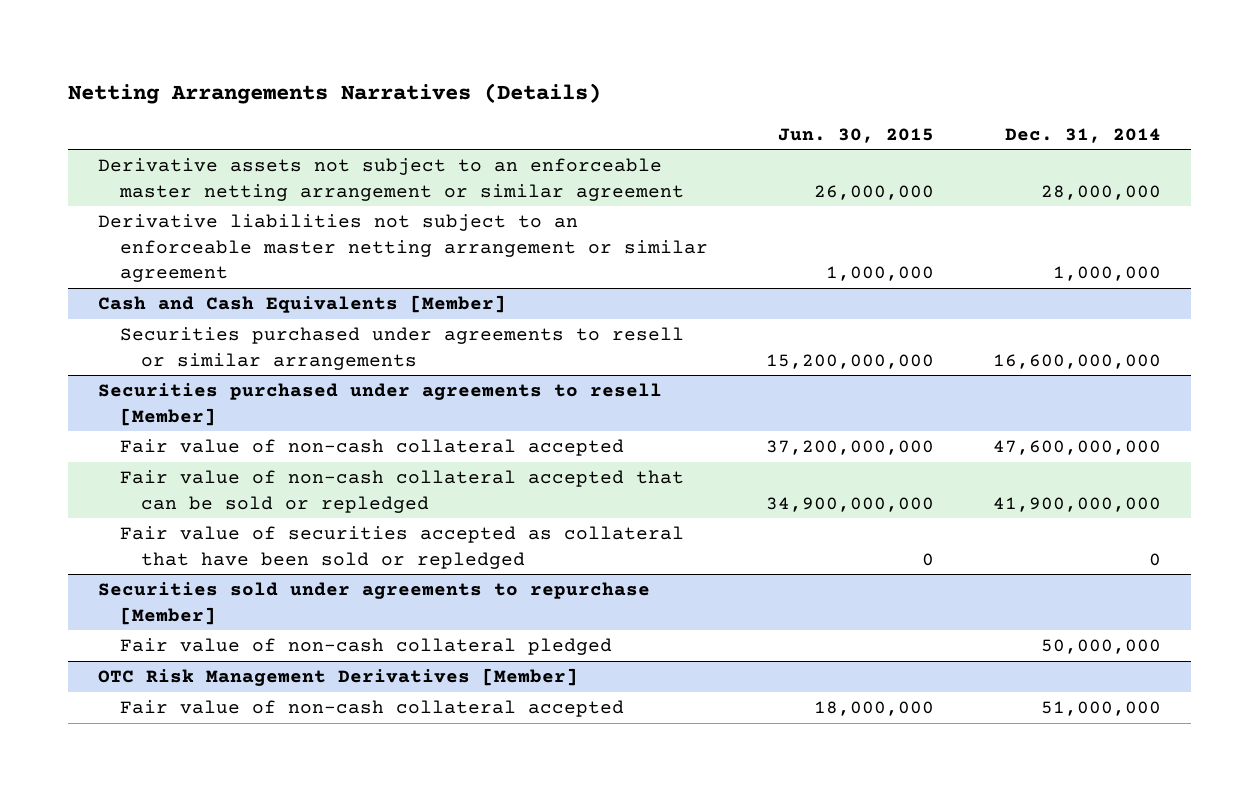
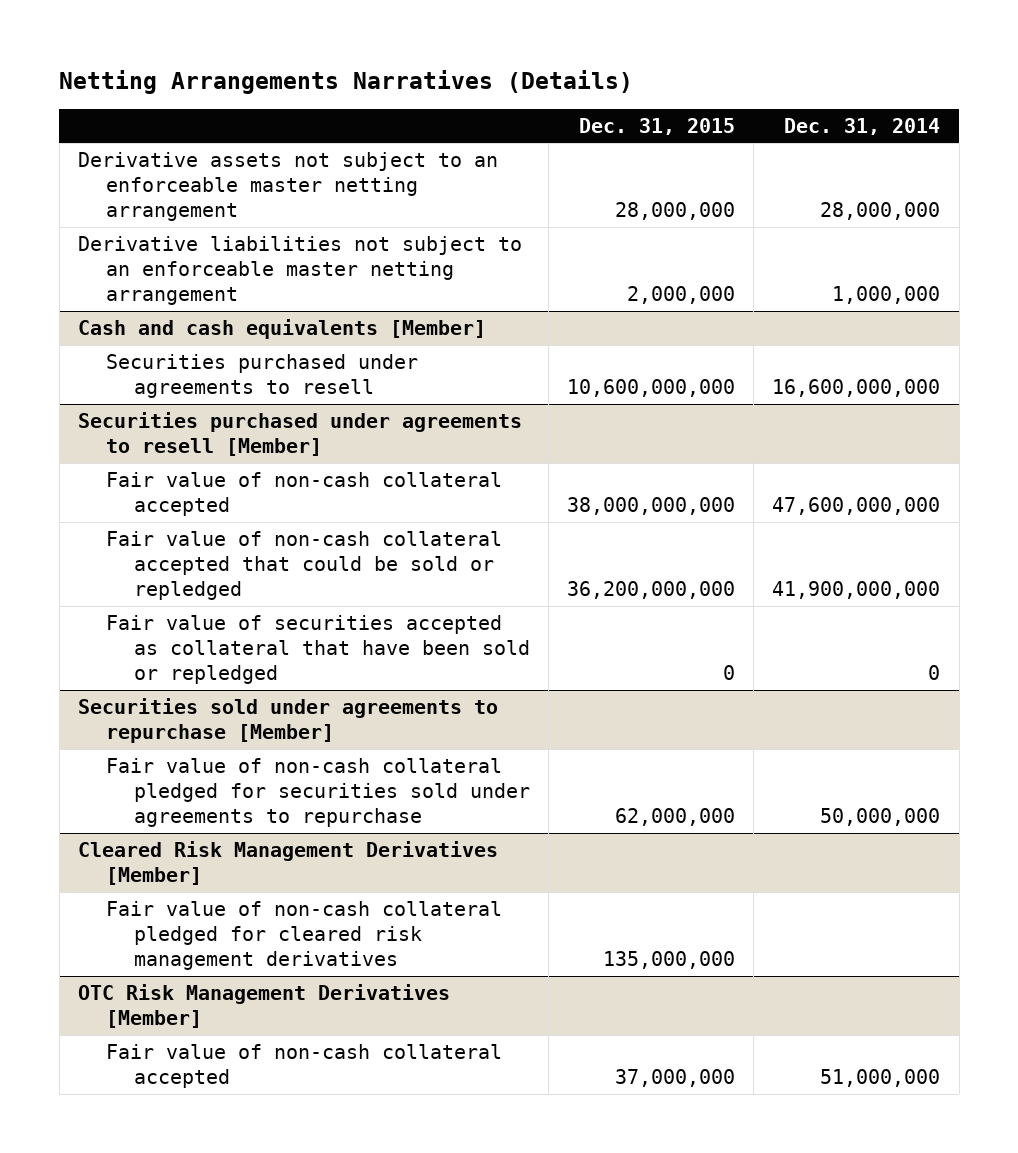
- | Jun. 30, 2015 | Dec. 31, 2014
+ | Dec. 31, 2015 | Dec. 31, 2014
- Derivative assets not subject to an enforceable master netting arrangement or similar agreement | 26,000,000 | 28,000,000
- Derivative liabilities not subject to an enforceable master netting arrangement or similar agreement | 1,000,000 | 1,000,000
- Cash and Cash Equivalents [Member]
- Securities purchased under agreements to resell or similar arrangements | 15,200,000,000 | 16,600,000,000
+ Derivative assets not subject to an enforceable master netting arrangement | 28,000,000 | 28,000,000
+ Derivative liabilities not subject to an enforceable master netting arrangement | 2,000,000 | 1,000,000
+ Cash and cash equivalents [Member]
+ Securities purchased under agreements to resell | 10,600,000,000 | 16,600,000,000
@ Securities purchased under agreements to resell [Member]
- Fair value of non-cash collateral accepted that can be sold or repledged | 34,900,000,000 | 41,900,000,000
+ Fair value of non-cash collateral accepted that could be sold or repledged | 36,200,000,000 | 41,900,000,000
@ Securities sold under agreements to repurchase [Member]
- Fair value of non-cash collateral pledged | | 50,000,000
+ Fair value of non-cash collateral pledged for securities sold under agreements to repurchase | 62,000,000 | 50,000,000
+ Cleared Risk Management Derivatives [Member]
+ Fair value of non-cash collateral pledged for cleared risk management derivatives | 135,000,000 |

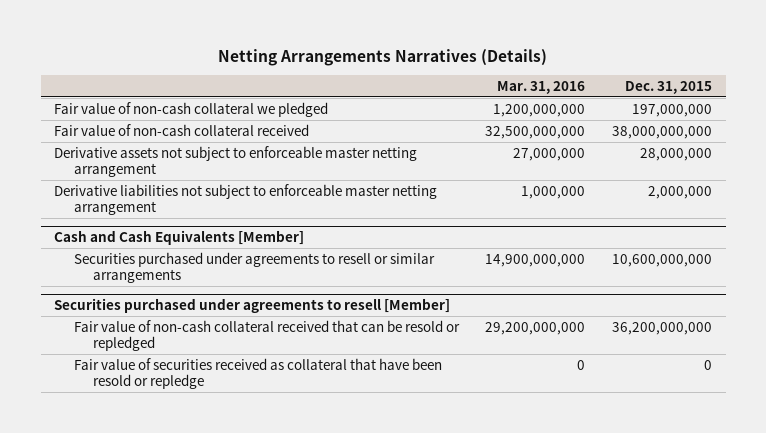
- | Dec. 31, 2015 | Dec. 31, 2014
+ | Mar. 31, 2016 | Dec. 31, 2015
- Derivative assets not subject to an enforceable master netting arrangement | 28,000,000 | 28,000,000
- Derivative liabilities not subject to an enforceable master netting arrangement | 2,000,000 | 1,000,000
- Cash and cash equivalents [Member]
- Securities purchased under agreements to resell | 10,600,000,000 | 16,600,000,000
+ Fair value of non-cash collateral we pledged | 1,200,000,000 | 197,000,000
+ Fair value of non-cash collateral received | 32,500,000,000 | 38,000,000,000
+ Derivative assets not subject to enforceable master netting arrangement | 27,000,000 | 28,000,000
+ Derivative liabilities not subject to enforceable master netting arrangement | 1,000,000 | 2,000,000
+ Cash and Cash Equivalents [Member]
+ Securities purchased under agreements to resell or similar arrangements | 14,900,000,000 | 10,600,000,000
@ Securities purchased under agreements to resell [Member]
- Fair value of non-cash collateral accepted | 38,000,000,000 | 47,600,000,000
- Fair value of non-cash collateral accepted that could be sold or repledged | 36,200,000,000 | 41,900,000,000
- Fair value of securities accepted as collateral that have been sold or repledged | 0 | 0
- Securities sold under agreements to repurchase [Member]
- Fair value of non-cash collateral pledged for securities sold under agreements to repurchase | 62,000,000 | 50,000,000
- Cleared Risk Management Derivatives [Member]
- Fair value of non-cash collateral pledged for cleared risk management derivatives | 135,000,000 |
- OTC Risk Management Derivatives [Member]
- Fair value of non-cash collateral accepted | 37,000,000 | 51,000,000
@ Securities purchased under agreements to resell [Member]
+ Fair value of non-cash collateral received that can be resold or repledged | 29,200,000,000 | 36,200,000,000
+ Fair value of securities received as collateral that have been resold or repledge | 0 | 0

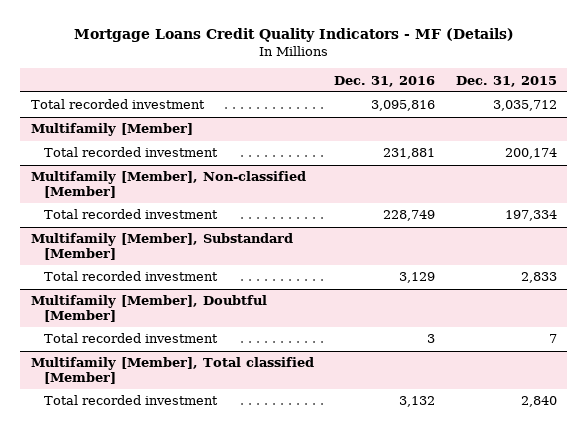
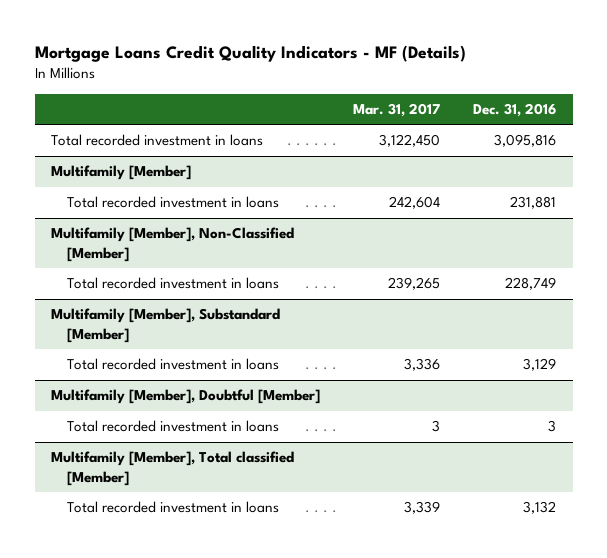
- | Dec. 31, 2016 | Dec. 31, 2015
+ | Mar. 31, 2017 | Dec. 31, 2016
- Total recorded investment | 3,095,816 | 3,035,712
+ Total recorded investment in loans | 3,122,450 | 3,095,816
@ Multifamily [Member]
- Total recorded investment | 231,881 | 200,174
- Multifamily [Member], Non-classified [Member]
- Total recorded investment | 228,749 | 197,334
@ Multifamily [Member]
+ Total recorded investment in loans | 242,604 | 231,881
+ Multifamily [Member], Non-Classified [Member]
+ Total recorded investment in loans | 239,265 | 228,749
@ Multifamily [Member], Substandard [Member]
- Total recorded investment | 3,129 | 2,833
+ Total recorded investment in loans | 3,336 | 3,129
@ Multifamily [Member], Doubtful [Member]
- Total recorded investment | 3 | 7
+ Total recorded investment in loans | 3 | 3
@ Multifamily [Member], Total classified [Member]
- Total recorded investment | 3,132 | 2,840
+ Total recorded investment in loans | 3,339 | 3,132

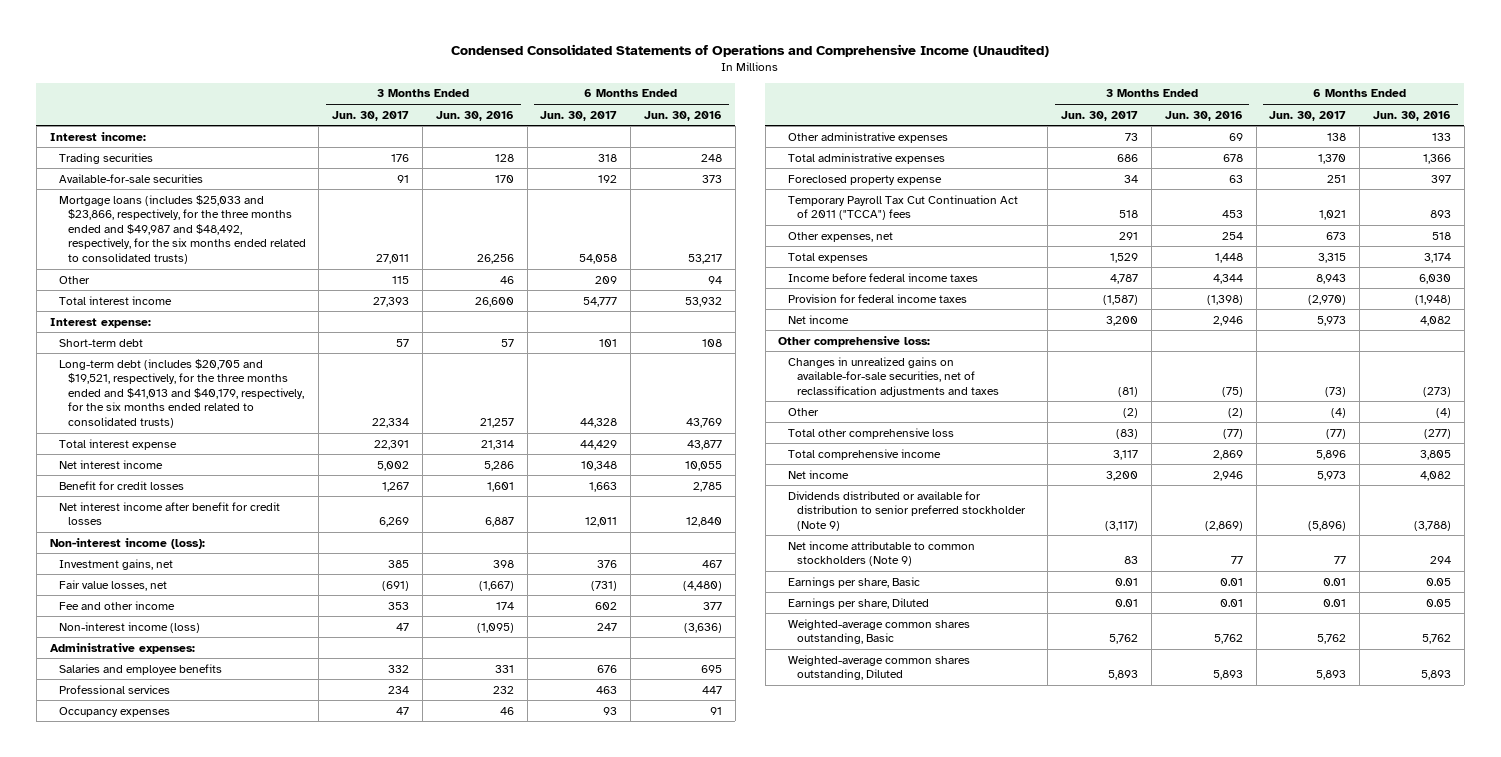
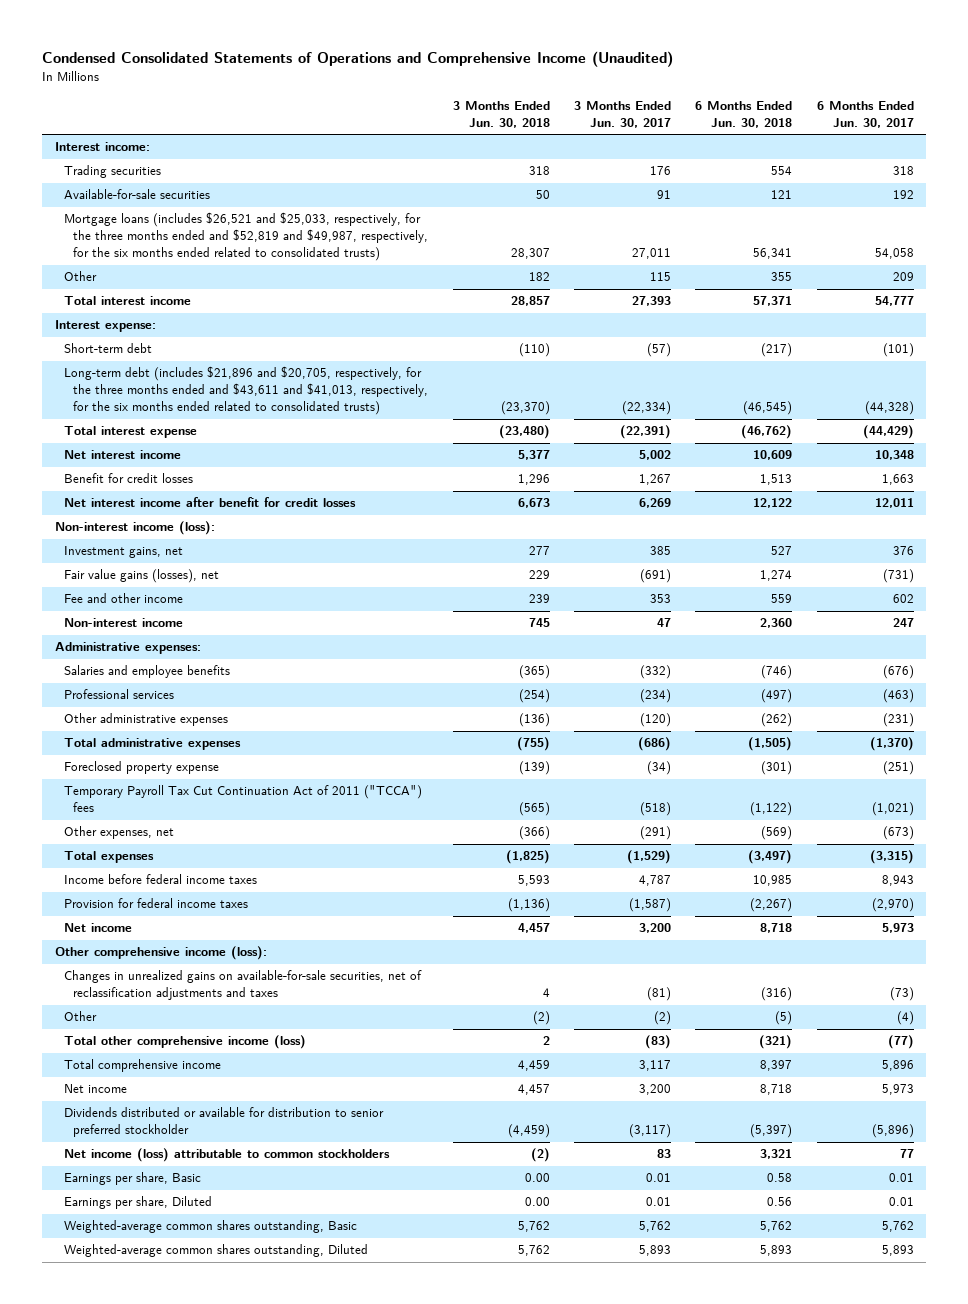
- | 3 Months Ended Jun. 30, 2017 | 3 Months Ended Jun. 30, 2016 | 6 Months Ended Jun. 30, 2017 | 6 Months Ended Jun. 30, 2016
+ | 3 Months Ended Jun. 30, 2018 | 3 Months Ended Jun. 30, 2017 | 6 Months Ended Jun. 30, 2018 | 6 Months Ended Jun. 30, 2017
- Mortgage loans (includes $25,033 and $23,866, respectively, for the three months ended and $49,987 and $48,492, respectively, for the six months ended related to consolidated trusts) | 27,011 | 26,256 | 54,058 | 53,217
+ Mortgage loans (includes $26,521 and $25,033, respectively, for the three months ended and $52,819 and $49,987, respectively, for the six months ended related to consolidated trusts) | 28,307 | 27,011 | 56,341 | 54,058
- Short-term debt | 57 | 57 | 101 | 108
- Long-term debt (includes $20,705 and $19,521, respectively, for the three months ended and $41,013 and $40,179, respectively, for the six months ended related to consolidated trusts) | 22,334 | 21,257 | 44,328 | 43,769
- Total interest expense | 22,391 | 21,314 | 44,429 | 43,877
+ Short-term debt | (110) | (57) | (217) | (101)
+ Long-term debt (includes $21,896 and $20,705, respectively, for the three months ended and $43,611 and $41,013, respectively, for the six months ended related to consolidated trusts) | (23,370) | (22,334) | (46,545) | (44,328)
+ Total interest expense | (23,480) | (22,391) | (46,762) | (44,429)
- Fair value losses, net | (691) | (1,667) | (731) | (4,480)
+ Fair value gains (losses), net | 229 | (691) | 1,274 | (731)
- Non-interest income (loss) | 47 | (1,095) | 247 | (3,636)
+ Non-interest income | 745 | 47 | 2,360 | 247
- Salaries and employee benefits | 332 | 331 | 676 | 695
- Professional services | 234 | 232 | 463 | 447
- Occupancy expenses | 47 | 46 | 93 | 91
- Other administrative expenses | 73 | 69 | 138 | 133
- Total administrative expenses | 686 | 678 | 1,370 | 1,366
- Foreclosed property expense | 34 | 63 | 251 | 397
- Temporary Payroll Tax Cut Continuation Act of 2011 ("TCCA") fees | 518 | 453 | 1,021 | 893
- Other expenses, net | 291 | 254 | 673 | 518
- Total expenses | 1,529 | 1,448 | 3,315 | 3,174
+ Salaries and employee benefits | (365) | (332) | (746) | (676)
+ Professional services | (254) | (234) | (497) | (463)
+ Other administrative expenses | (136) | (120) | (262) | (231)
+ Total administrative expenses | (755) | (686) | (1,505) | (1,370)
+ Foreclosed property expense | (139) | (34) | (301) | (251)
+ Temporary Payroll Tax Cut Continuation Act of 2011 ("TCCA") fees | (565) | (518) | (1,122) | (1,021)
+ Other expenses, net | (366) | (291) | (569) | (673)
+ Total expenses | (1,825) | (1,529) | (3,497) | (3,315)
- Other comprehensive loss:
+ Other comprehensive income (loss):
- Total other comprehensive loss | (83) | (77) | (77) | (277)
+ Total other comprehensive income (loss) | 2 | (83) | (321) | (77)
- Dividends distributed or available for distribution to senior preferred stockholder (Note 9) | (3,117) | (2,869) | (5,896) | (3,788)
- Net income attributable to common stockholders (Note 9) | 83 | 77 | 77 | 294
+ Dividends distributed or available for distribution to senior preferred stockholder | (4,459) | (3,117) | (5,397) | (5,896)
+ Net income (loss) attributable to common stockholders | (2) | 83 | 3,321 | 77

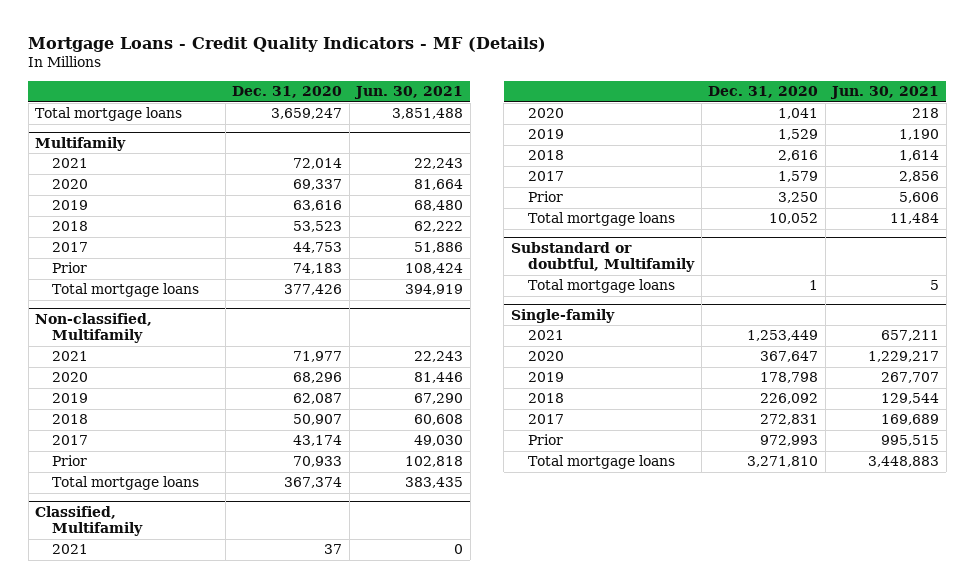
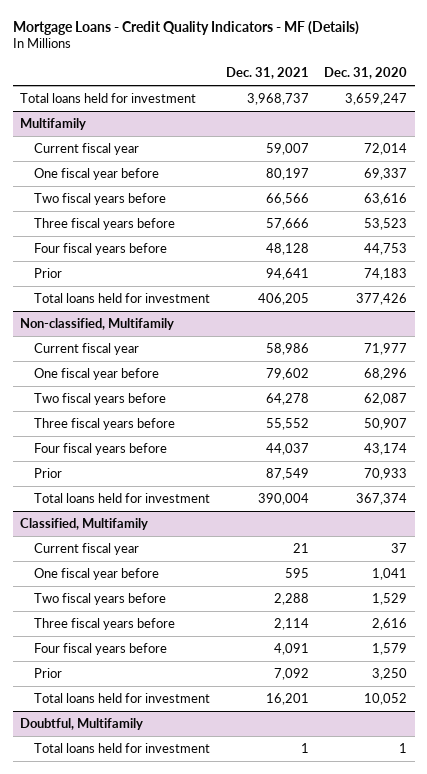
- | Dec. 31, 2020 | Jun. 30, 2021
+ | Dec. 31, 2021 | Dec. 31, 2020
- Total mortgage loans | 3,659,247 | 3,851,488
+ Total loans held for investment | 3,968,737 | 3,659,247
@ Multifamily
- 2021 | 72,014 | 22,243
- 2020 | 69,337 | 81,664
- 2019 | 63,616 | 68,480
- 2018 | 53,523 | 62,222
- 2017 | 44,753 | 51,886
+ Current fiscal year | 59,007 | 72,014
+ One fiscal year before | 80,197 | 69,337
+ Two fiscal years before | 66,566 | 63,616
+ Three fiscal years before | 57,666 | 53,523
+ Four fiscal years before | 48,128 | 44,753
- Total mortgage loans | 377,426 | 394,919
+ Total loans held for investment | 406,205 | 377,426
@ Non-classified, Multifamily
- 2021 | 71,977 | 22,243
- 2020 | 68,296 | 81,446
- 2019 | 62,087 | 67,290
- 2018 | 50,907 | 60,608
- 2017 | 43,174 | 49,030
+ Current fiscal year | 58,986 | 71,977
+ One fiscal year before | 79,602 | 68,296
+ Two fiscal years before | 64,278 | 62,087
+ Three fiscal years before | 55,552 | 50,907
+ Four fiscal years before | 44,037 | 43,174
- Total mortgage loans | 367,374 | 383,435
+ Total loans held for investment | 390,004 | 367,374
@ Classified, Multifamily
- 2021 | 37 | 0
- 2020 | 1,041 | 218
- 2019 | 1,529 | 1,190
- 2018 | 2,616 | 1,614
- 2017 | 1,579 | 2,856
+ Current fiscal year | 21 | 37
+ One fiscal year before | 595 | 1,041
+ Two fiscal years before | 2,288 | 1,529
+ Three fiscal years before | 2,114 | 2,616
+ Four fiscal years before | 4,091 | 1,579
- Total mortgage loans | 10,052 | 11,484
- Substandard or doubtful, Multifamily
- Total mortgage loans | 1 | 5
- Single-family
- 2021 | 1,253,449 | 657,211
- 2020 | 367,647 | 1,229,217
- 2019 | 178,798 | 267,707
- 2018 | 226,092 | 129,544
- 2017 | 272,831 | 169,689
- Prior | 972,993 | 995,515
- Total mortgage loans | 3,271,810 | 3,448,883
@ Classified, Multifamily
+ Total loans held for investment | 16,201 | 10,052
+ Doubtful, Multifamily
+ Total loans held for investment | 1 | 1

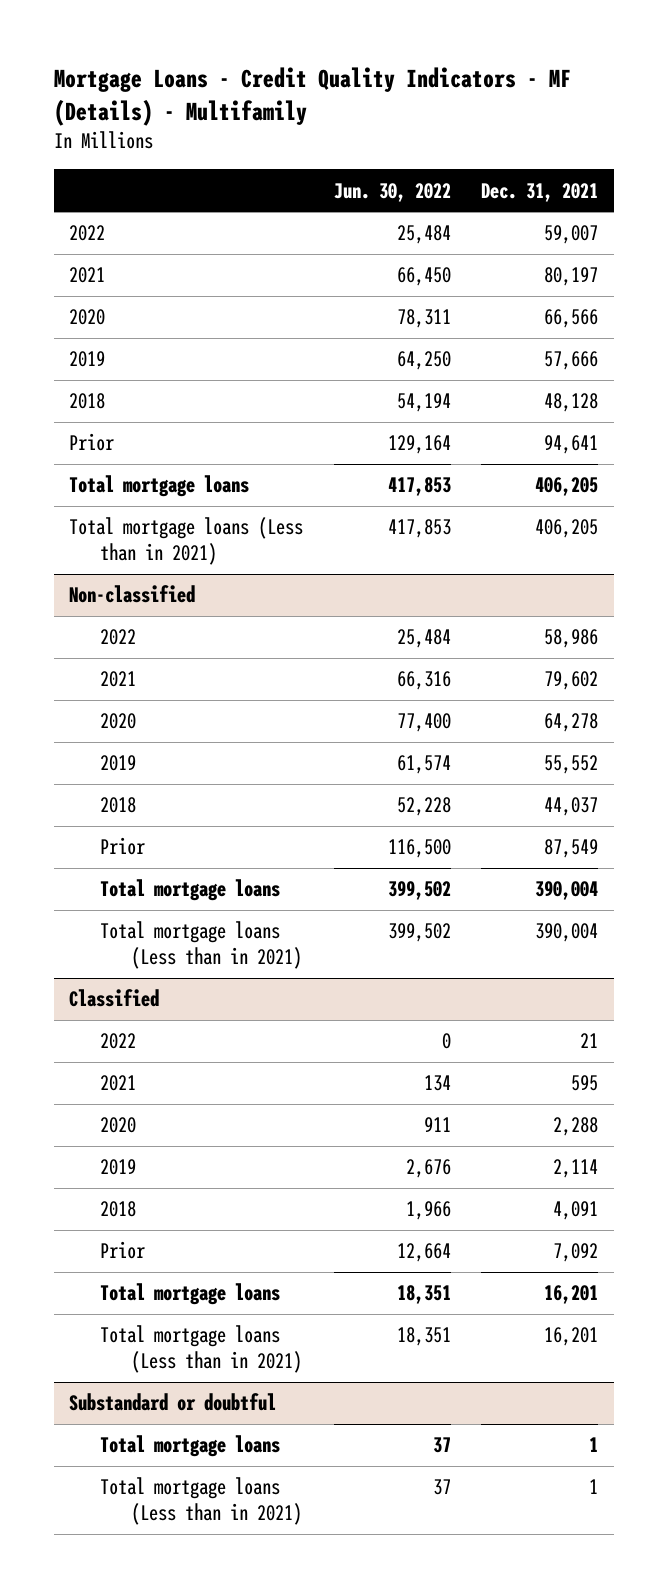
- Mortgage Loans - Credit Quality Indicators - MF (Details)
+ Mortgage Loans - Credit Quality Indicators - MF (Details) - Multifamily
- | Dec. 31, 2021 | Dec. 31, 2020
+ | Jun. 30, 2022 | Dec. 31, 2021
- Total loans held for investment | 3,968,737 | 3,659,247
- Multifamily
- Current fiscal year | 59,007 | 72,014
- One fiscal year before | 80,197 | 69,337
- Two fiscal years before | 66,566 | 63,616
- Three fiscal years before | 57,666 | 53,523
- Four fiscal years before | 48,128 | 44,753
+ 2022 | 25,484 | 59,007
+ 2021 | 66,450 | 80,197
+ 2020 | 78,311 | 66,566
+ 2019 | 64,250 | 57,666
+ 2018 | 54,194 | 48,128
- Total loans held for investment | 406,205 | 377,426
- Non-classified, Multifamily
- Current fiscal year | 58,986 | 71,977
- One fiscal year before | 79,602 | 68,296
- Two fiscal years before | 64,278 | 62,087
- Three fiscal years before | 55,552 | 50,907
- Four fiscal years before | 44,037 | 43,174
+ Total mortgage loans | 417,853 | 406,205
+ Total mortgage loans (Less than in 2021) | 417,853 | 406,205
+ Non-classified
+ 2022 | 25,484 | 58,986
+ 2021 | 66,316 | 79,602
+ 2020 | 77,400 | 64,278
+ 2019 | 61,574 | 55,552
+ 2018 | 52,228 | 44,037
- Total loans held for investment | 390,004 | 367,374
- Classified, Multifamily
- Current fiscal year | 21 | 37
- One fiscal year before | 595 | 1,041
- Two fiscal years before | 2,288 | 1,529
- Three fiscal years before | 2,114 | 2,616
- Four fiscal years before | 4,091 | 1,579
+ Total mortgage loans | 399,502 | 390,004
+ Total mortgage loans (Less than in 2021) | 399,502 | 390,004
+ Classified
+ 2022 | 0 | 21
+ 2021 | 134 | 595
+ 2020 | 911 | 2,288
+ 2019 | 2,676 | 2,114
+ 2018 | 1,966 | 4,091
- Total loans held for investment | 16,201 | 10,052
- Doubtful, Multifamily
- Total loans held for investment | 1 | 1
+ Total mortgage loans | 18,351 | 16,201
+ Total mortgage loans (Less than in 2021) | 18,351 | 16,201
+ Substandard or doubtful
+ Total mortgage loans | 37 | 1
+ Total mortgage loans (Less than in 2021) | 37 | 1

